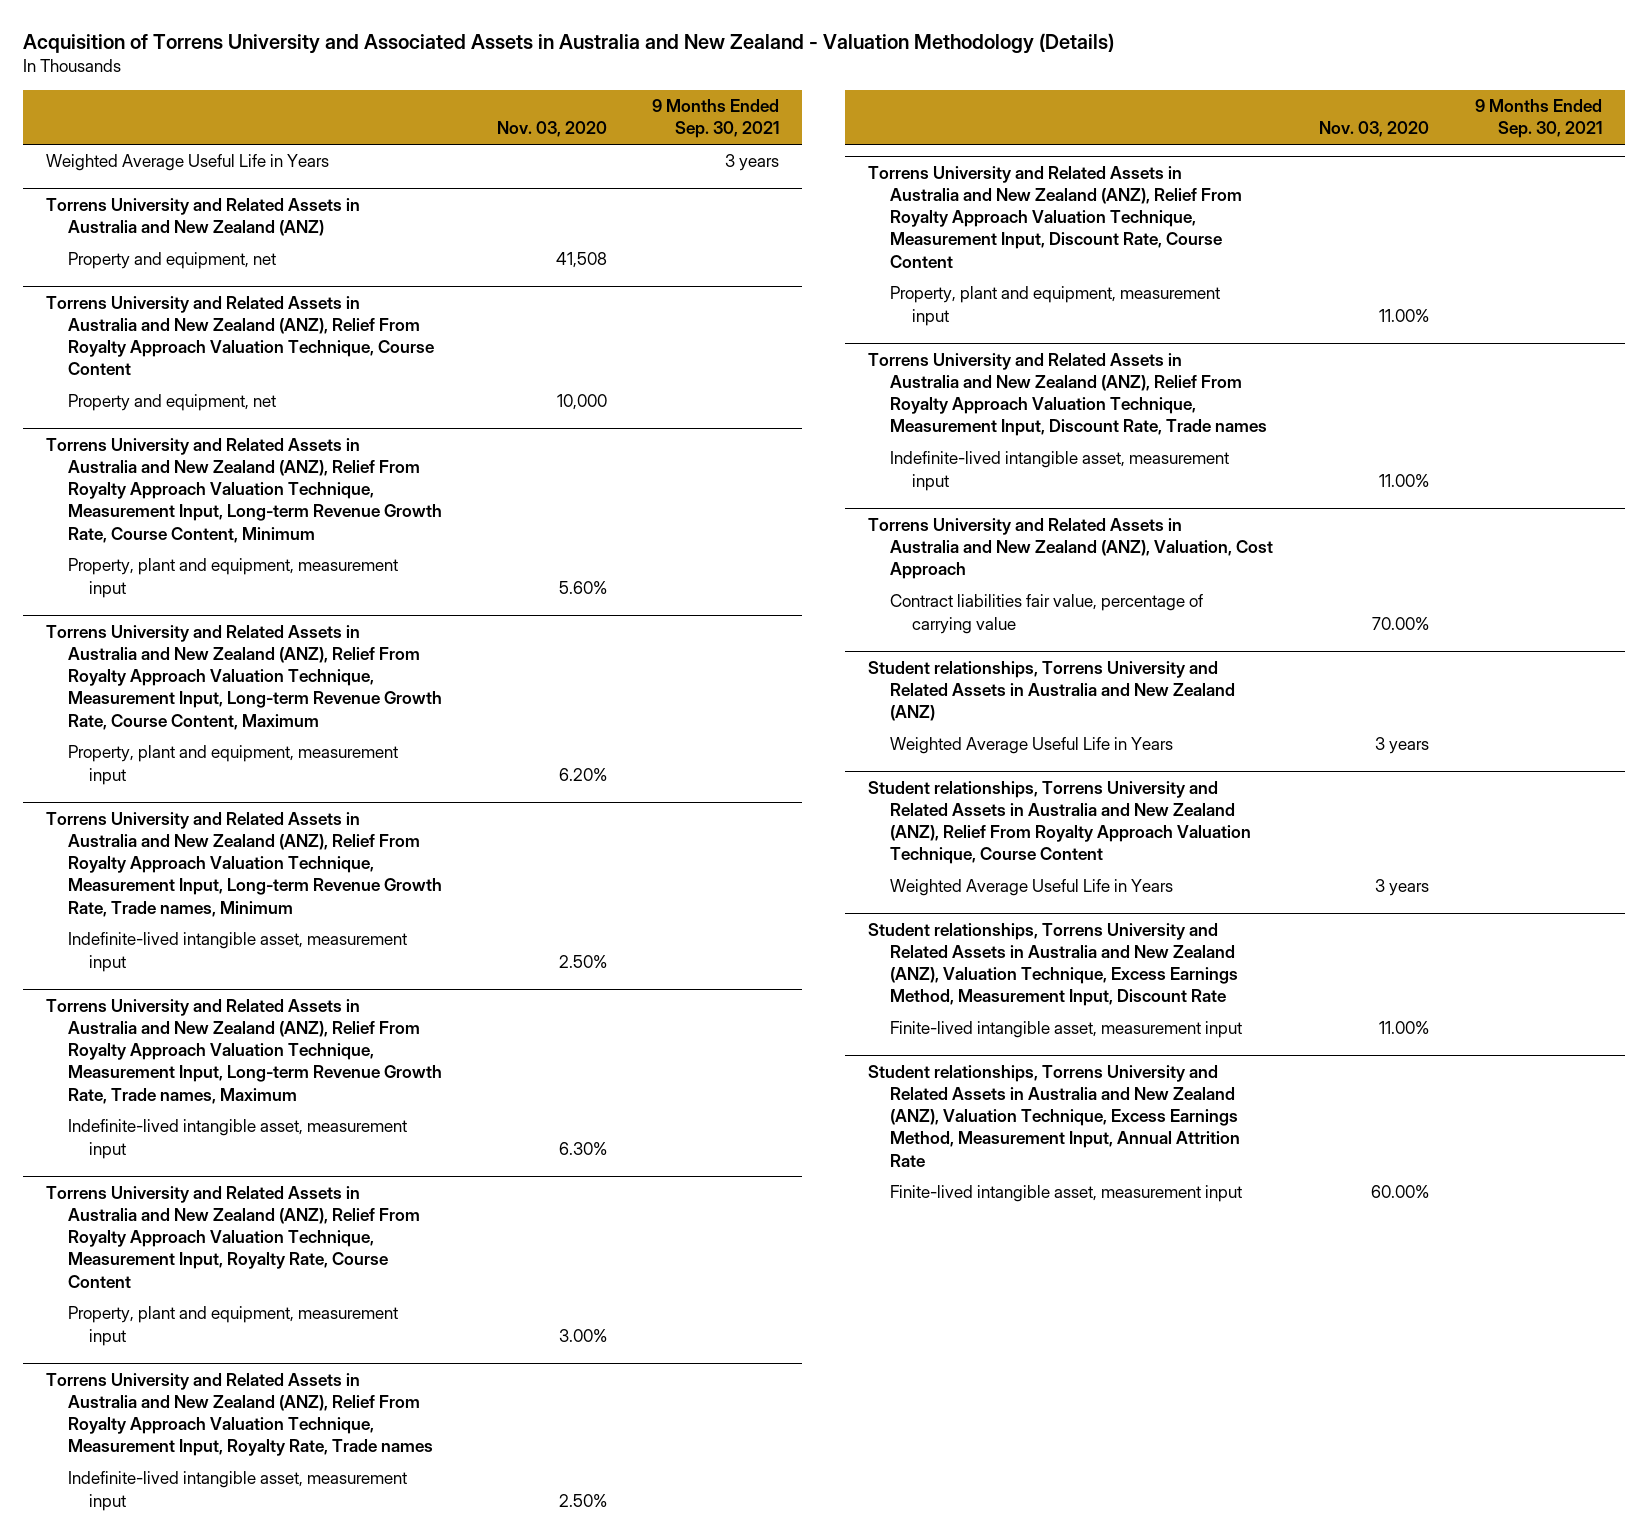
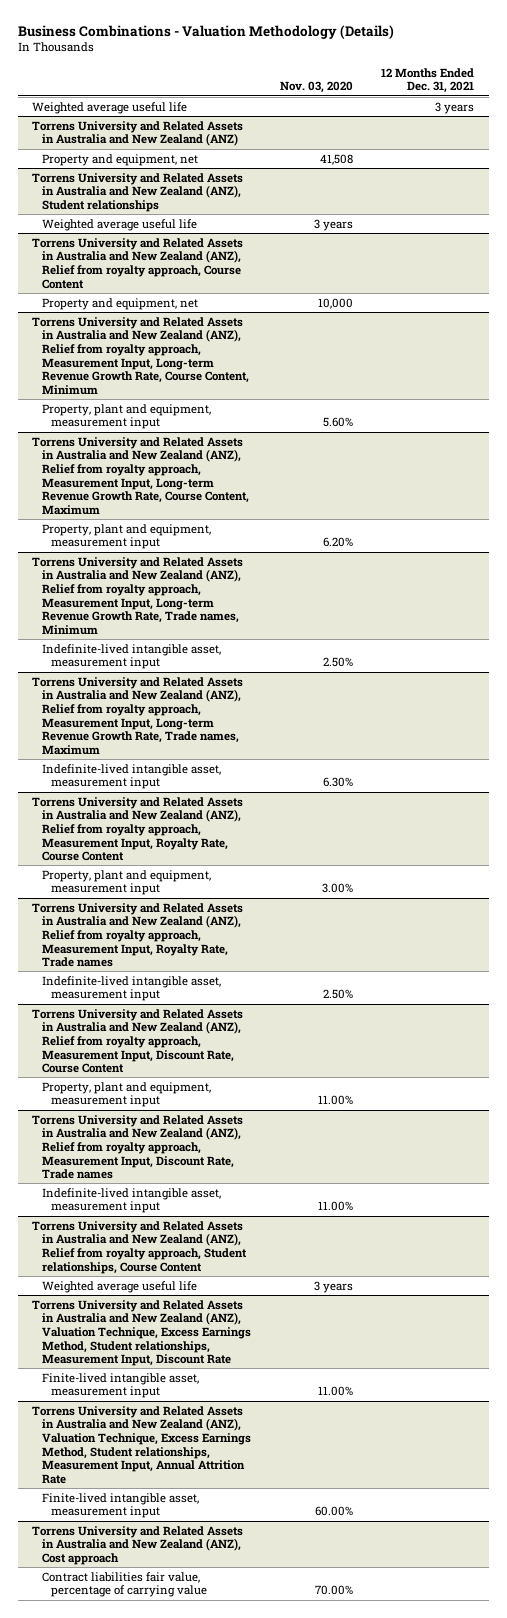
- Acquisition of Torrens University and Associated Assets in Australia and New Zealand - Valuation Methodology (Details)
+ Business Combinations - Valuation Methodology (Details)
- | Nov. 03, 2020 | 9 Months Ended Sep. 30, 2021
+ | Nov. 03, 2020 | 12 Months Ended Dec. 31, 2021
- Weighted Average Useful Life in Years | | 3 years
+ Weighted average useful life | | 3 years
- Torrens University and Related Assets in Australia and New Zealand (ANZ), Relief From Royalty Approach Valuation Technique, Course Content
+ Torrens University and Related Assets in Australia and New Zealand (ANZ), Student relationships
+ Weighted average useful life | 3 years |
+ Torrens University and Related Assets in Australia and New Zealand (ANZ), Relief from royalty approach, Course Content
- Torrens University and Related Assets in Australia and New Zealand (ANZ), Relief From Royalty Approach Valuation Technique, Measurement Input, Long-term Revenue Growth Rate, Course Content, Minimum
+ Torrens University and Related Assets in Australia and New Zealand (ANZ), Relief from royalty approach, Measurement Input, Long-term Revenue Growth Rate, Course Content, Minimum
- Torrens University and Related Assets in Australia and New Zealand (ANZ), Relief From Royalty Approach Valuation Technique, Measurement Input, Long-term Revenue Growth Rate, Course Content, Maximum
+ Torrens University and Related Assets in Australia and New Zealand (ANZ), Relief from royalty approach, Measurement Input, Long-term Revenue Growth Rate, Course Content, Maximum
- Torrens University and Related Assets in Australia and New Zealand (ANZ), Relief From Royalty Approach Valuation Technique, Measurement Input, Long-term Revenue Growth Rate, Trade names, Minimum
+ Torrens University and Related Assets in Australia and New Zealand (ANZ), Relief from royalty approach, Measurement Input, Long-term Revenue Growth Rate, Trade names, Minimum
- Torrens University and Related Assets in Australia and New Zealand (ANZ), Relief From Royalty Approach Valuation Technique, Measurement Input, Long-term Revenue Growth Rate, Trade names, Maximum
+ Torrens University and Related Assets in Australia and New Zealand (ANZ), Relief from royalty approach, Measurement Input, Long-term Revenue Growth Rate, Trade names, Maximum
- Torrens University and Related Assets in Australia and New Zealand (ANZ), Relief From Royalty Approach Valuation Technique, Measurement Input, Royalty Rate, Course Content
+ Torrens University and Related Assets in Australia and New Zealand (ANZ), Relief from royalty approach, Measurement Input, Royalty Rate, Course Content
- Torrens University and Related Assets in Australia and New Zealand (ANZ), Relief From Royalty Approach Valuation Technique, Measurement Input, Royalty Rate, Trade names
+ Torrens University and Related Assets in Australia and New Zealand (ANZ), Relief from royalty approach, Measurement Input, Royalty Rate, Trade names
- Torrens University and Related Assets in Australia and New Zealand (ANZ), Relief From Royalty Approach Valuation Technique, Measurement Input, Discount Rate, Course Content
+ Torrens University and Related Assets in Australia and New Zealand (ANZ), Relief from royalty approach, Measurement Input, Discount Rate, Course Content
- Torrens University and Related Assets in Australia and New Zealand (ANZ), Relief From Royalty Approach Valuation Technique, Measurement Input, Discount Rate, Trade names
+ Torrens University and Related Assets in Australia and New Zealand (ANZ), Relief from royalty approach, Measurement Input, Discount Rate, Trade names
- Torrens University and Related Assets in Australia and New Zealand (ANZ), Valuation, Cost Approach
- Contract liabilities fair value, percentage of carrying value | 70.00% |
- Student relationships, Torrens University and Related Assets in Australia and New Zealand (ANZ)
- Weighted Average Useful Life in Years | 3 years |
- Student relationships, Torrens University and Related Assets in Australia and New Zealand (ANZ), Relief From Royalty Approach Valuation Technique, Course Content
- Weighted Average Useful Life in Years | 3 years |
- Student relationships, Torrens University and Related Assets in Australia and New Zealand (ANZ), Valuation Technique, Excess Earnings Method, Measurement Input, Discount Rate
+ Torrens University and Related Assets in Australia and New Zealand (ANZ), Relief from royalty approach, Student relationships, Course Content
+ Weighted average useful life | 3 years |
+ Torrens University and Related Assets in Australia and New Zealand (ANZ), Valuation Technique, Excess Earnings Method, Student relationships, Measurement Input, Discount Rate
- Student relationships, Torrens University and Related Assets in Australia and New Zealand (ANZ), Valuation Technique, Excess Earnings Method, Measurement Input, Annual Attrition Rate
+ Torrens University and Related Assets in Australia and New Zealand (ANZ), Valuation Technique, Excess Earnings Method, Student relationships, Measurement Input, Annual Attrition Rate
+ Torrens University and Related Assets in Australia and New Zealand (ANZ), Cost approach
+ Contract liabilities fair value, percentage of carrying value | 70.00% |

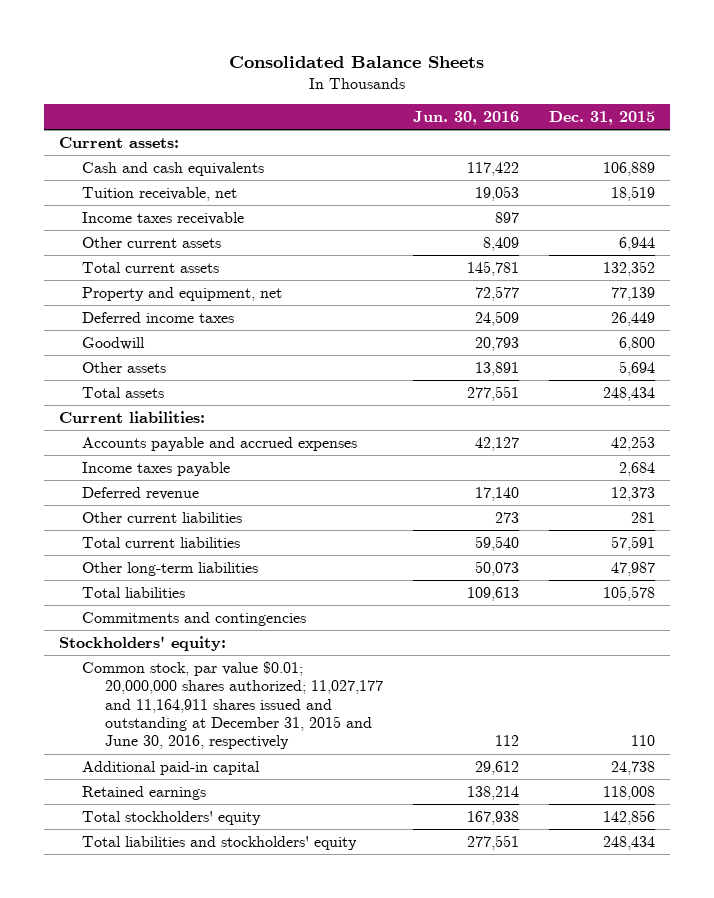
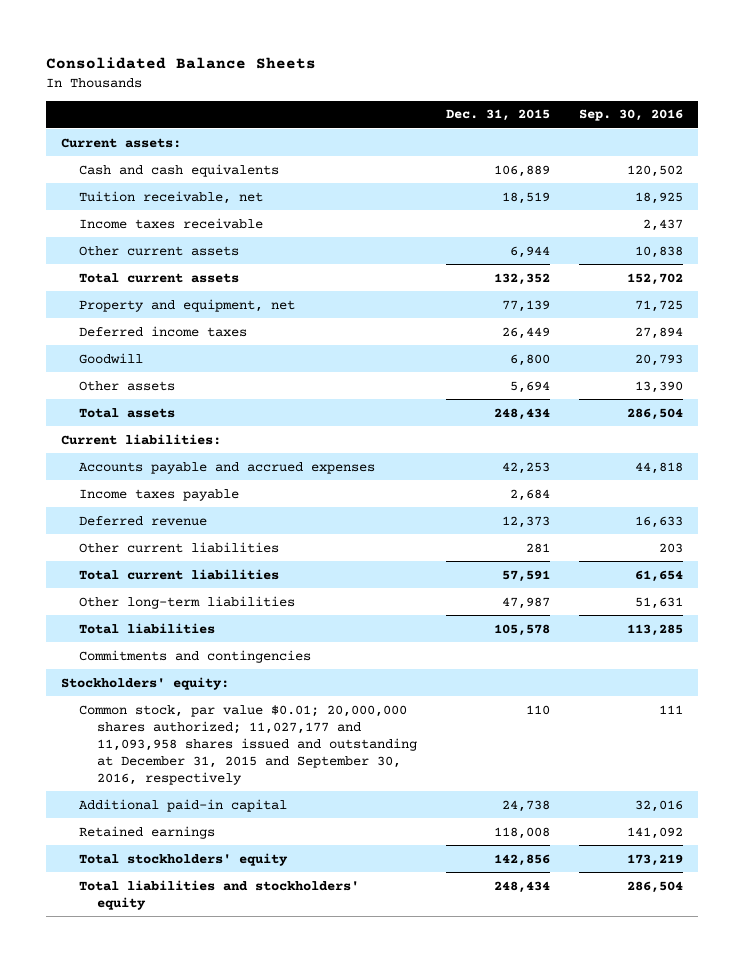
- | Jun. 30, 2016 | Dec. 31, 2015
+ | Dec. 31, 2015 | Sep. 30, 2016
- Common stock, par value $0.01; 20,000,000 shares authorized; 11,027,177 and 11,164,911 shares issued and outstanding at December 31, 2015 and June 30, 2016, respectively | 112 | 110
+ Common stock, par value $0.01; 20,000,000 shares authorized; 11,027,177 and 11,093,958 shares issued and outstanding at December 31, 2015 and September 30, 2016, respectively | 110 | 111

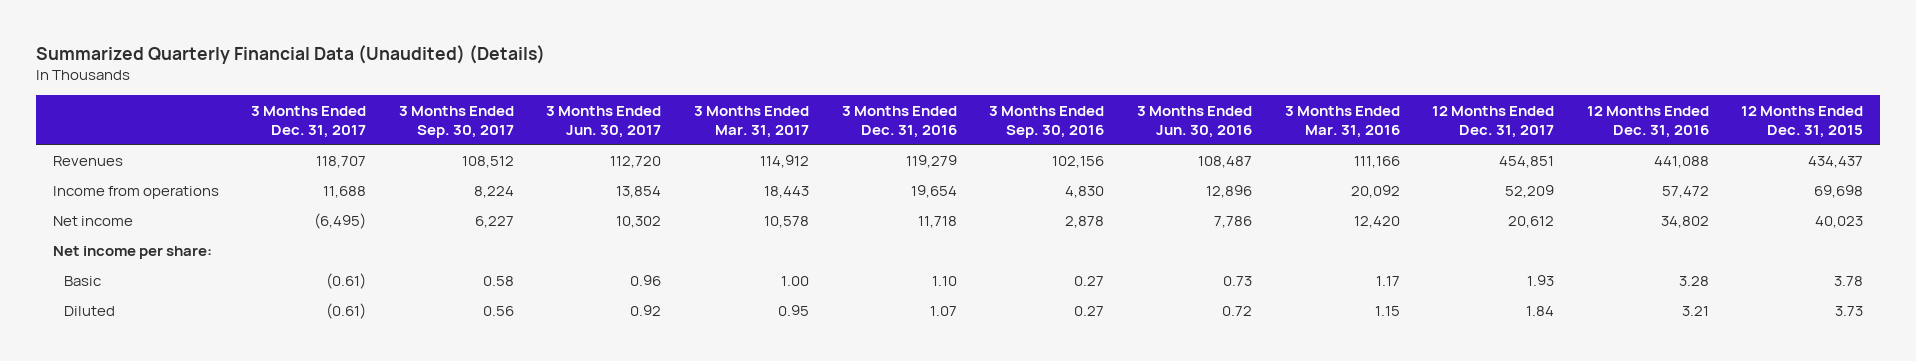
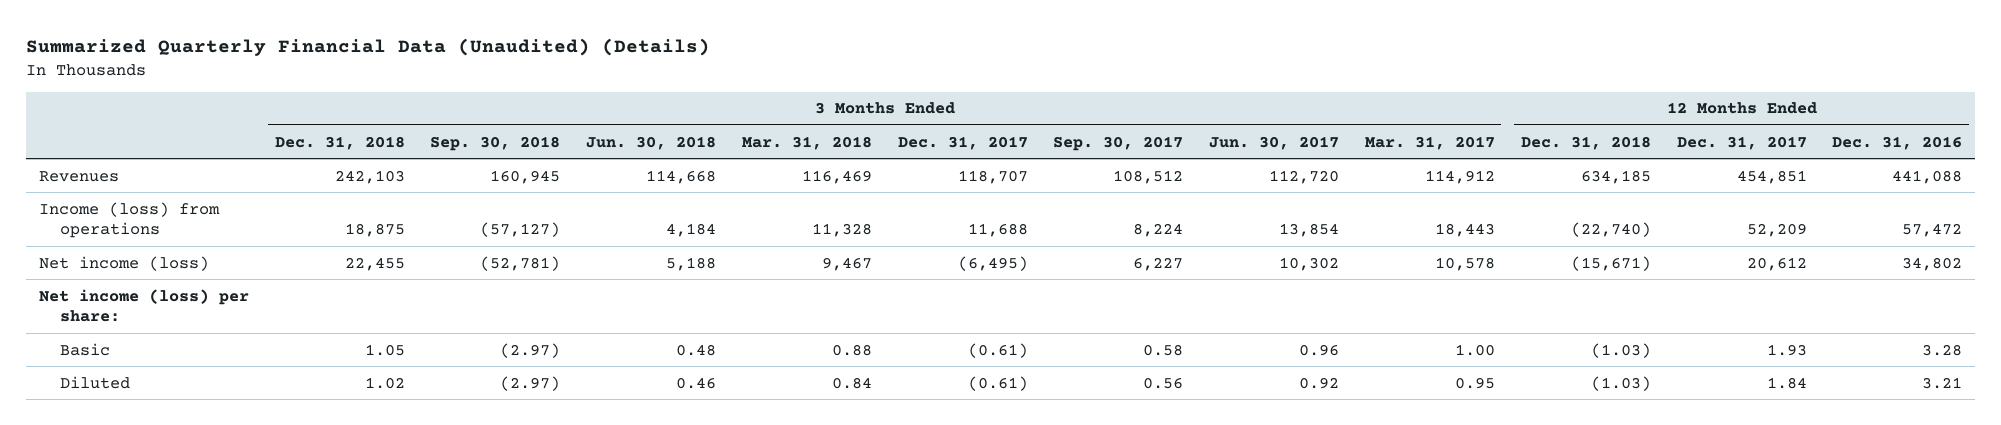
- | 3 Months Ended Dec. 31, 2017 | 3 Months Ended Sep. 30, 2017 | 3 Months Ended Jun. 30, 2017 | 3 Months Ended Mar. 31, 2017 | 3 Months Ended Dec. 31, 2016 | 3 Months Ended Sep. 30, 2016 | 3 Months Ended Jun. 30, 2016 | 3 Months Ended Mar. 31, 2016 | 12 Months Ended Dec. 31, 2017 | 12 Months Ended Dec. 31, 2016 | 12 Months Ended Dec. 31, 2015
+ | 3 Months Ended Dec. 31, 2018 | 3 Months Ended Sep. 30, 2018 | 3 Months Ended Jun. 30, 2018 | 3 Months Ended Mar. 31, 2018 | 3 Months Ended Dec. 31, 2017 | 3 Months Ended Sep. 30, 2017 | 3 Months Ended Jun. 30, 2017 | 3 Months Ended Mar. 31, 2017 | 12 Months Ended Dec. 31, 2018 | 12 Months Ended Dec. 31, 2017 | 12 Months Ended Dec. 31, 2016
- Income from operations | 11,688 | 8,224 | 13,854 | 18,443 | 19,654 | 4,830 | 12,896 | 20,092 | 52,209 | 57,472 | 69,698
- Net income | (6,495) | 6,227 | 10,302 | 10,578 | 11,718 | 2,878 | 7,786 | 12,420 | 20,612 | 34,802 | 40,023
- Net income per share:
+ Income (loss) from operations | 18,875 | (57,127) | 4,184 | 11,328 | 11,688 | 8,224 | 13,854 | 18,443 | (22,740) | 52,209 | 57,472
+ Net income (loss) | 22,455 | (52,781) | 5,188 | 9,467 | (6,495) | 6,227 | 10,302 | 10,578 | (15,671) | 20,612 | 34,802
+ Net income (loss) per share:

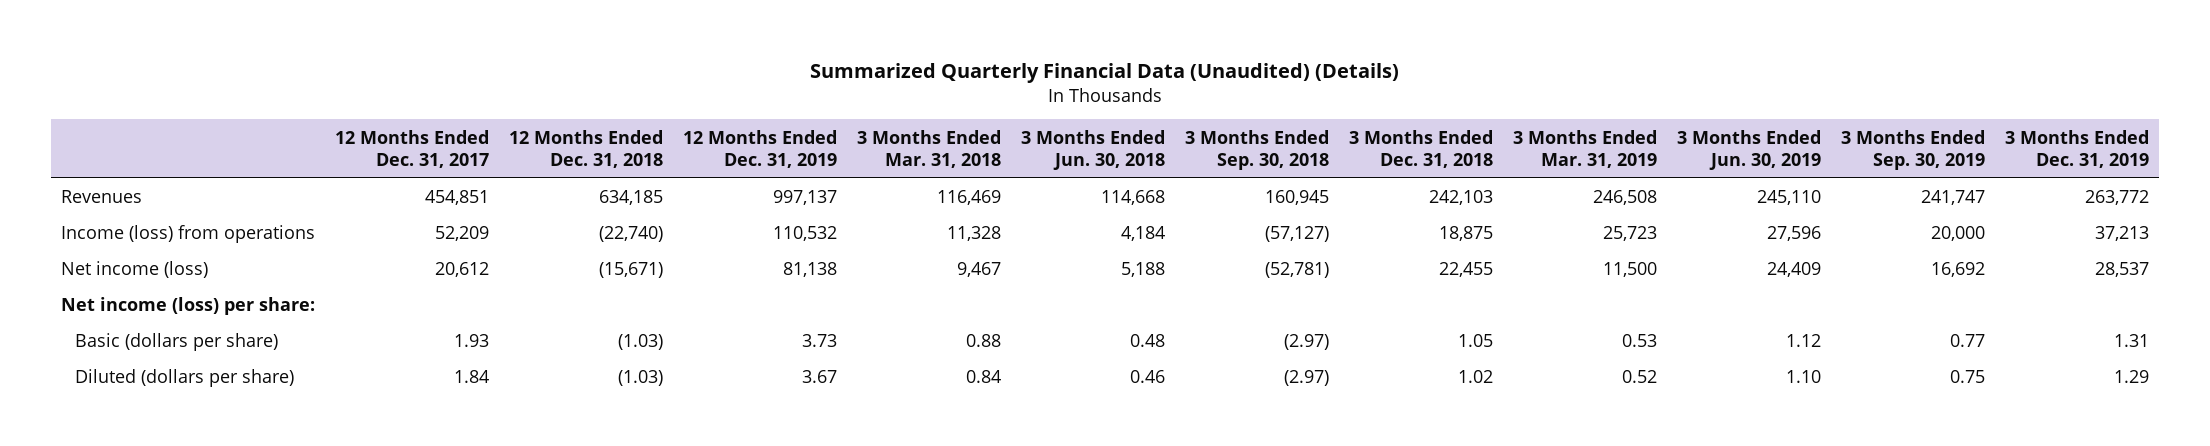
- | 3 Months Ended Dec. 31, 2018 | 3 Months Ended Sep. 30, 2018 | 3 Months Ended Jun. 30, 2018 | 3 Months Ended Mar. 31, 2018 | 3 Months Ended Dec. 31, 2017 | 3 Months Ended Sep. 30, 2017 | 3 Months Ended Jun. 30, 2017 | 3 Months Ended Mar. 31, 2017 | 12 Months Ended Dec. 31, 2018 | 12 Months Ended Dec. 31, 2017 | 12 Months Ended Dec. 31, 2016
+ | 12 Months Ended Dec. 31, 2017 | 12 Months Ended Dec. 31, 2018 | 12 Months Ended Dec. 31, 2019 | 3 Months Ended Mar. 31, 2018 | 3 Months Ended Jun. 30, 2018 | 3 Months Ended Sep. 30, 2018 | 3 Months Ended Dec. 31, 2018 | 3 Months Ended Mar. 31, 2019 | 3 Months Ended Jun. 30, 2019 | 3 Months Ended Sep. 30, 2019 | 3 Months Ended Dec. 31, 2019
- Basic | 1.05 | (2.97) | 0.48 | 0.88 | (0.61) | 0.58 | 0.96 | 1.00 | (1.03) | 1.93 | 3.28
- Diluted | 1.02 | (2.97) | 0.46 | 0.84 | (0.61) | 0.56 | 0.92 | 0.95 | (1.03) | 1.84 | 3.21
+ Basic (dollars per share) | 1.93 | (1.03) | 3.73 | 0.88 | 0.48 | (2.97) | 1.05 | 0.53 | 1.12 | 0.77 | 1.31
+ Diluted (dollars per share) | 1.84 | (1.03) | 3.67 | 0.84 | 0.46 | (2.97) | 1.02 | 0.52 | 1.10 | 0.75 | 1.29

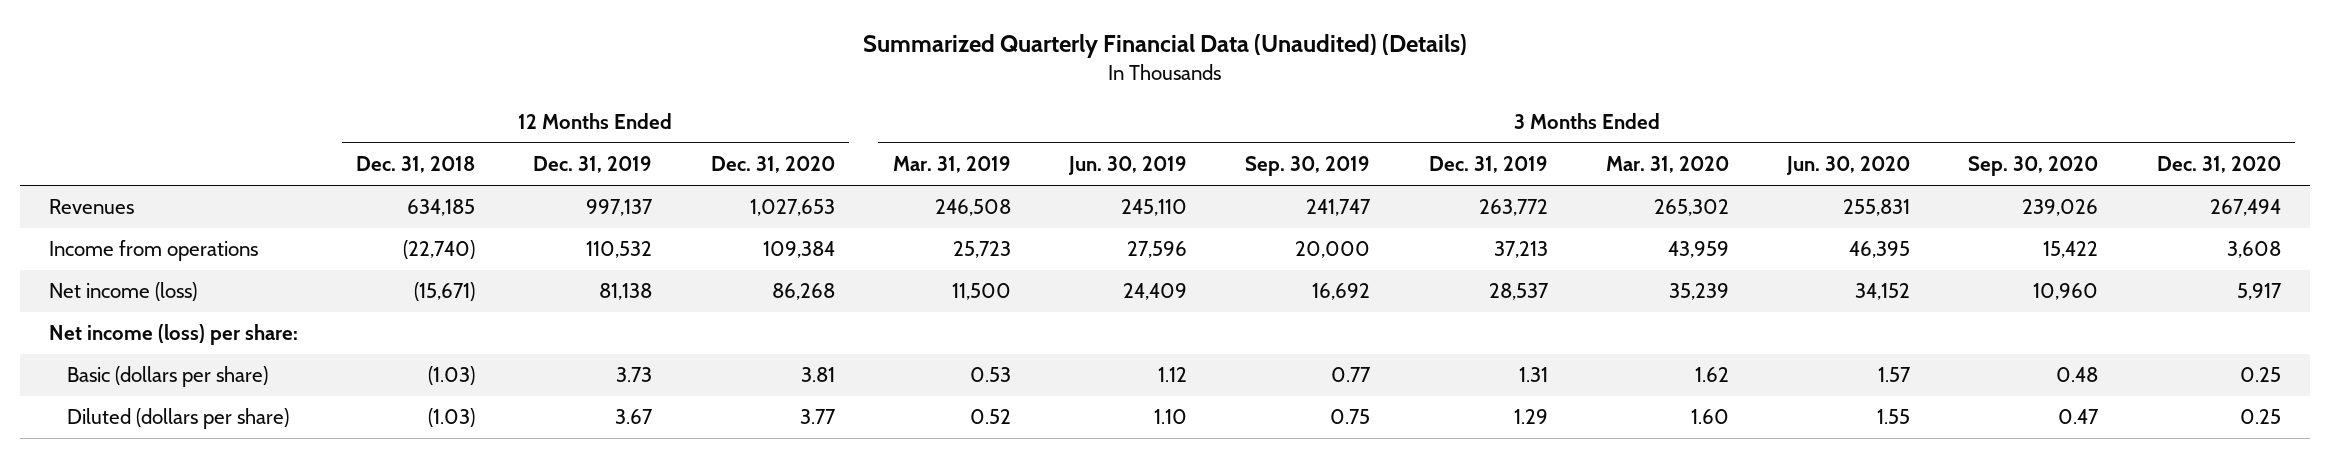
- | 12 Months Ended Dec. 31, 2017 | 12 Months Ended Dec. 31, 2018 | 12 Months Ended Dec. 31, 2019 | 3 Months Ended Mar. 31, 2018 | 3 Months Ended Jun. 30, 2018 | 3 Months Ended Sep. 30, 2018 | 3 Months Ended Dec. 31, 2018 | 3 Months Ended Mar. 31, 2019 | 3 Months Ended Jun. 30, 2019 | 3 Months Ended Sep. 30, 2019 | 3 Months Ended Dec. 31, 2019
+ | 12 Months Ended Dec. 31, 2018 | 12 Months Ended Dec. 31, 2019 | 12 Months Ended Dec. 31, 2020 | 3 Months Ended Mar. 31, 2019 | 3 Months Ended Jun. 30, 2019 | 3 Months Ended Sep. 30, 2019 | 3 Months Ended Dec. 31, 2019 | 3 Months Ended Mar. 31, 2020 | 3 Months Ended Jun. 30, 2020 | 3 Months Ended Sep. 30, 2020 | 3 Months Ended Dec. 31, 2020
- Income (loss) from operations | 52,209 | (22,740) | 110,532 | 11,328 | 4,184 | (57,127) | 18,875 | 25,723 | 27,596 | 20,000 | 37,213
+ Income from operations | (22,740) | 110,532 | 109,384 | 25,723 | 27,596 | 20,000 | 37,213 | 43,959 | 46,395 | 15,422 | 3,608

